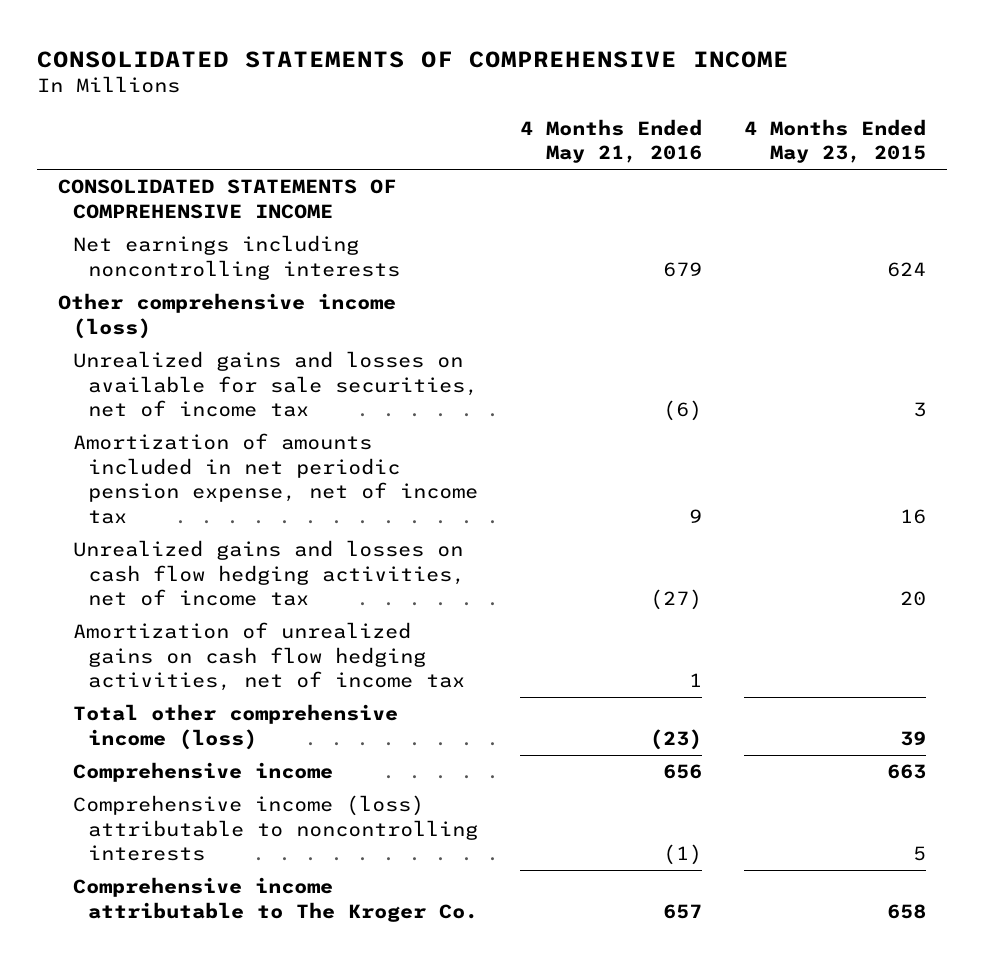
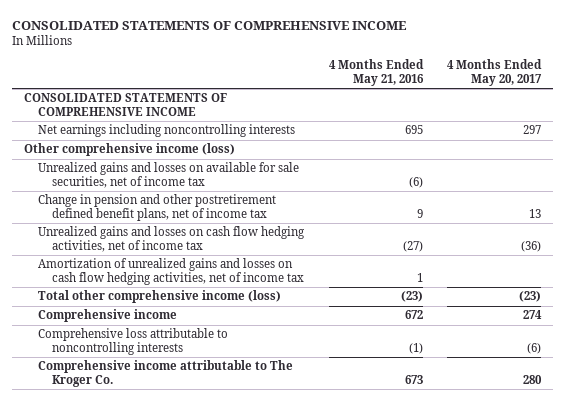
- | 4 Months Ended May 21, 2016 | 4 Months Ended May 23, 2015
+ | 4 Months Ended May 21, 2016 | 4 Months Ended May 20, 2017
- Net earnings including noncontrolling interests | 679 | 624
+ Net earnings including noncontrolling interests | 695 | 297
- Amortization of amounts included in net periodic pension expense, net of income tax | 9 | 16
+ Change in pension and other postretirement defined benefit plans, net of income tax | 9 | 13
- Amortization of unrealized gains on cash flow hedging activities, net of income tax | 1 |
+ Amortization of unrealized gains and losses on cash flow hedging activities, net of income tax | 1 |
- Comprehensive income | 656 | 663
- Comprehensive income (loss) attributable to noncontrolling interests | (1) | 5
- Comprehensive income attributable to The Kroger Co. | 657 | 658
+ Comprehensive income | 672 | 274
+ Comprehensive loss attributable to noncontrolling interests | (1) | (6)
+ Comprehensive income attributable to The Kroger Co. | 673 | 280

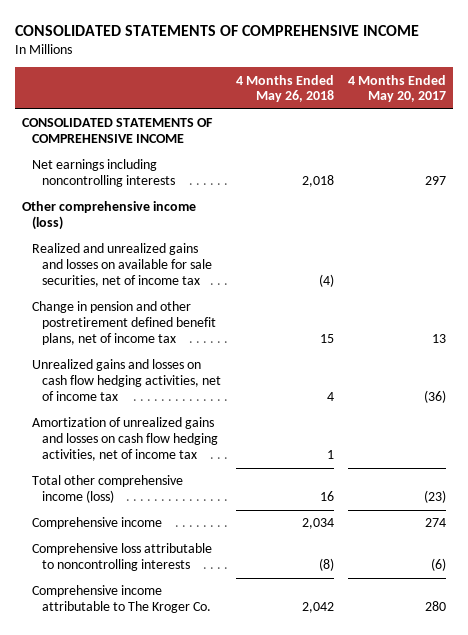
- | 4 Months Ended May 21, 2016 | 4 Months Ended May 20, 2017
+ | 4 Months Ended May 26, 2018 | 4 Months Ended May 20, 2017
- Unrealized gains and losses on available for sale securities, net of income tax | (6) |
+ Realized and unrealized gains and losses on available for sale securities, net of income tax | (4) |

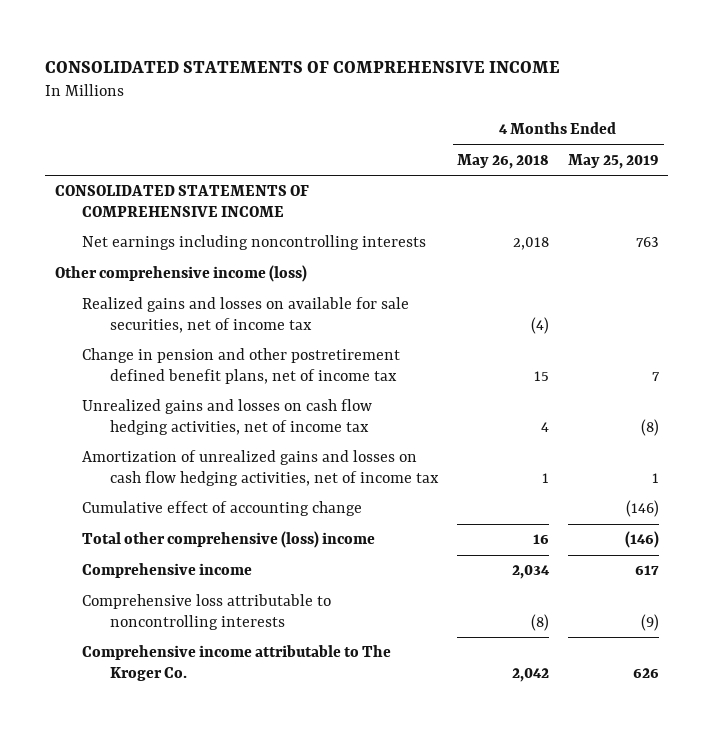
- | 4 Months Ended May 26, 2018 | 4 Months Ended May 20, 2017
+ | 4 Months Ended May 26, 2018 | 4 Months Ended May 25, 2019
- Realized and unrealized gains and losses on available for sale securities, net of income tax | (4) |
+ Realized gains and losses on available for sale securities, net of income tax | (4) |
- Total other comprehensive income (loss) | 16 | (23)
+ Cumulative effect of accounting change | | (146)
+ Total other comprehensive (loss) income | 16 | (146)

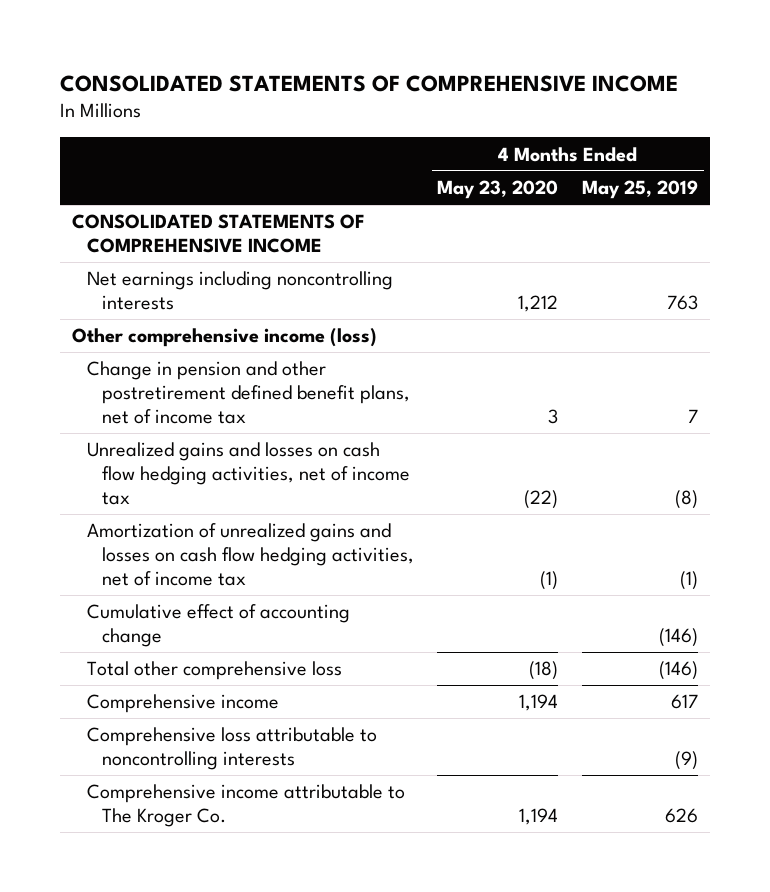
- | 4 Months Ended May 26, 2018 | 4 Months Ended May 25, 2019
+ | 4 Months Ended May 23, 2020 | 4 Months Ended May 25, 2019
- Realized gains and losses on available for sale securities, net of income tax | (4) |
- Amortization of unrealized gains and losses on cash flow hedging activities, net of income tax | 1 | 1
+ Amortization of unrealized gains and losses on cash flow hedging activities, net of income tax | (1) | (1)
- Total other comprehensive (loss) income | 16 | (146)
+ Total other comprehensive loss | (18) | (146)

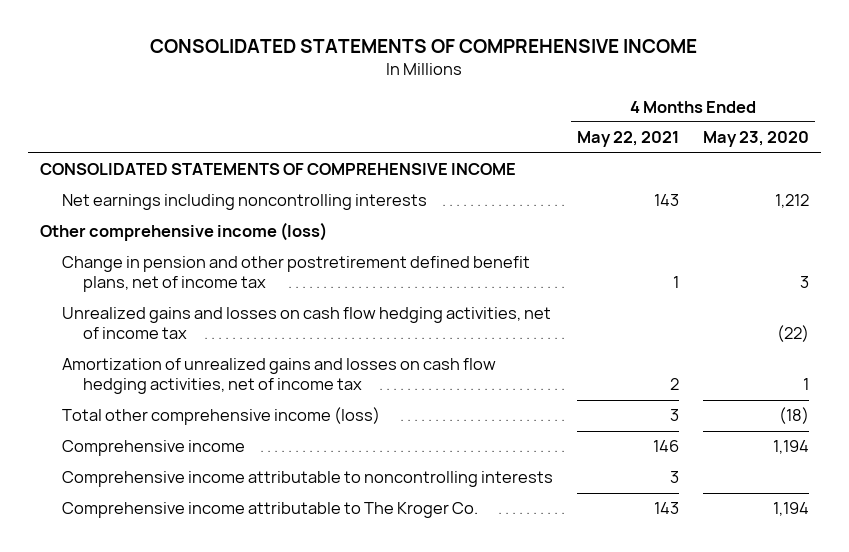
- | 4 Months Ended May 23, 2020 | 4 Months Ended May 25, 2019
+ | 4 Months Ended May 22, 2021 | 4 Months Ended May 23, 2020
- Amortization of unrealized gains and losses on cash flow hedging activities, net of income tax | (1) | (1)
- Cumulative effect of accounting change | | (146)
- Total other comprehensive loss | (18) | (146)
+ Amortization of unrealized gains and losses on cash flow hedging activities, net of income tax | 2 | 1
+ Total other comprehensive income (loss) | 3 | (18)
- Comprehensive loss attributable to noncontrolling interests | | (9)
+ Comprehensive income attributable to noncontrolling interests | 3 |

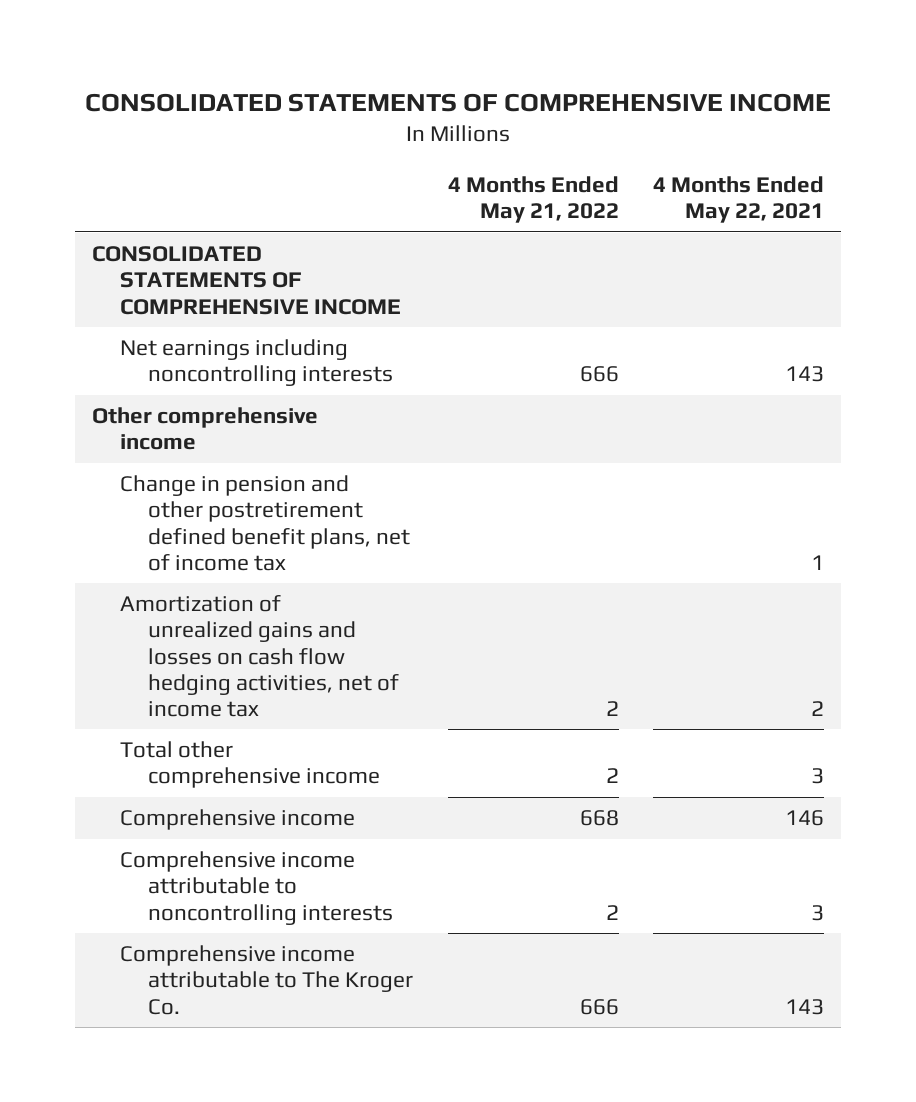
- | 4 Months Ended May 22, 2021 | 4 Months Ended May 23, 2020
+ | 4 Months Ended May 21, 2022 | 4 Months Ended May 22, 2021
- Other comprehensive income (loss)
+ Other comprehensive income
- Unrealized gains and losses on cash flow hedging activities, net of income tax | | (22)
- Total other comprehensive income (loss) | 3 | (18)
+ Total other comprehensive income | 2 | 3

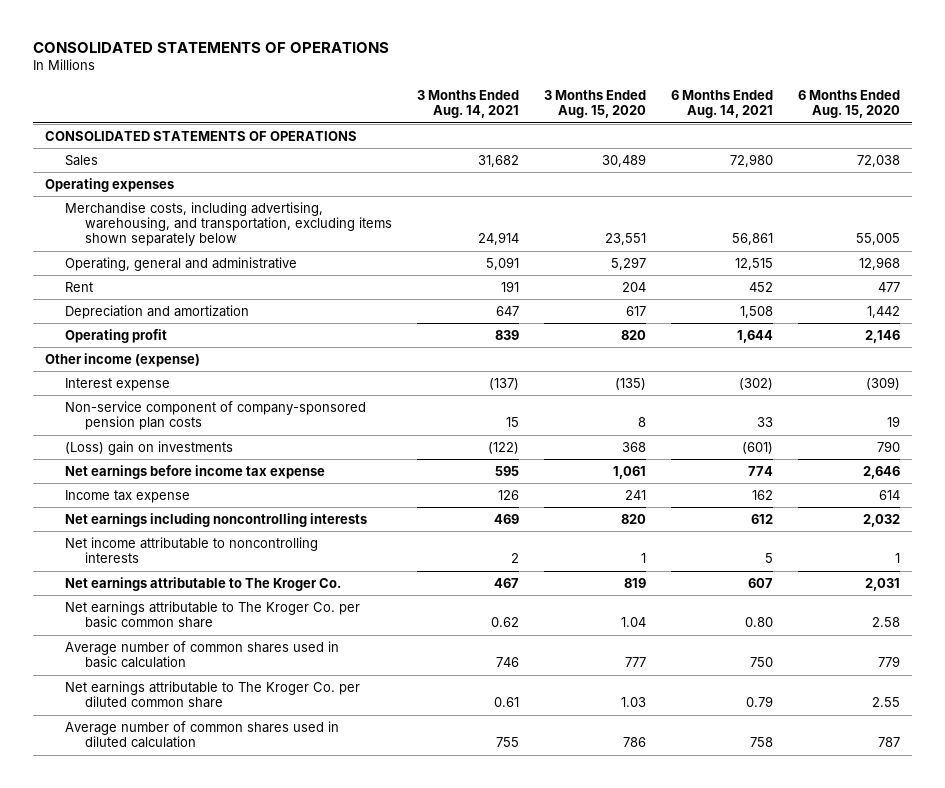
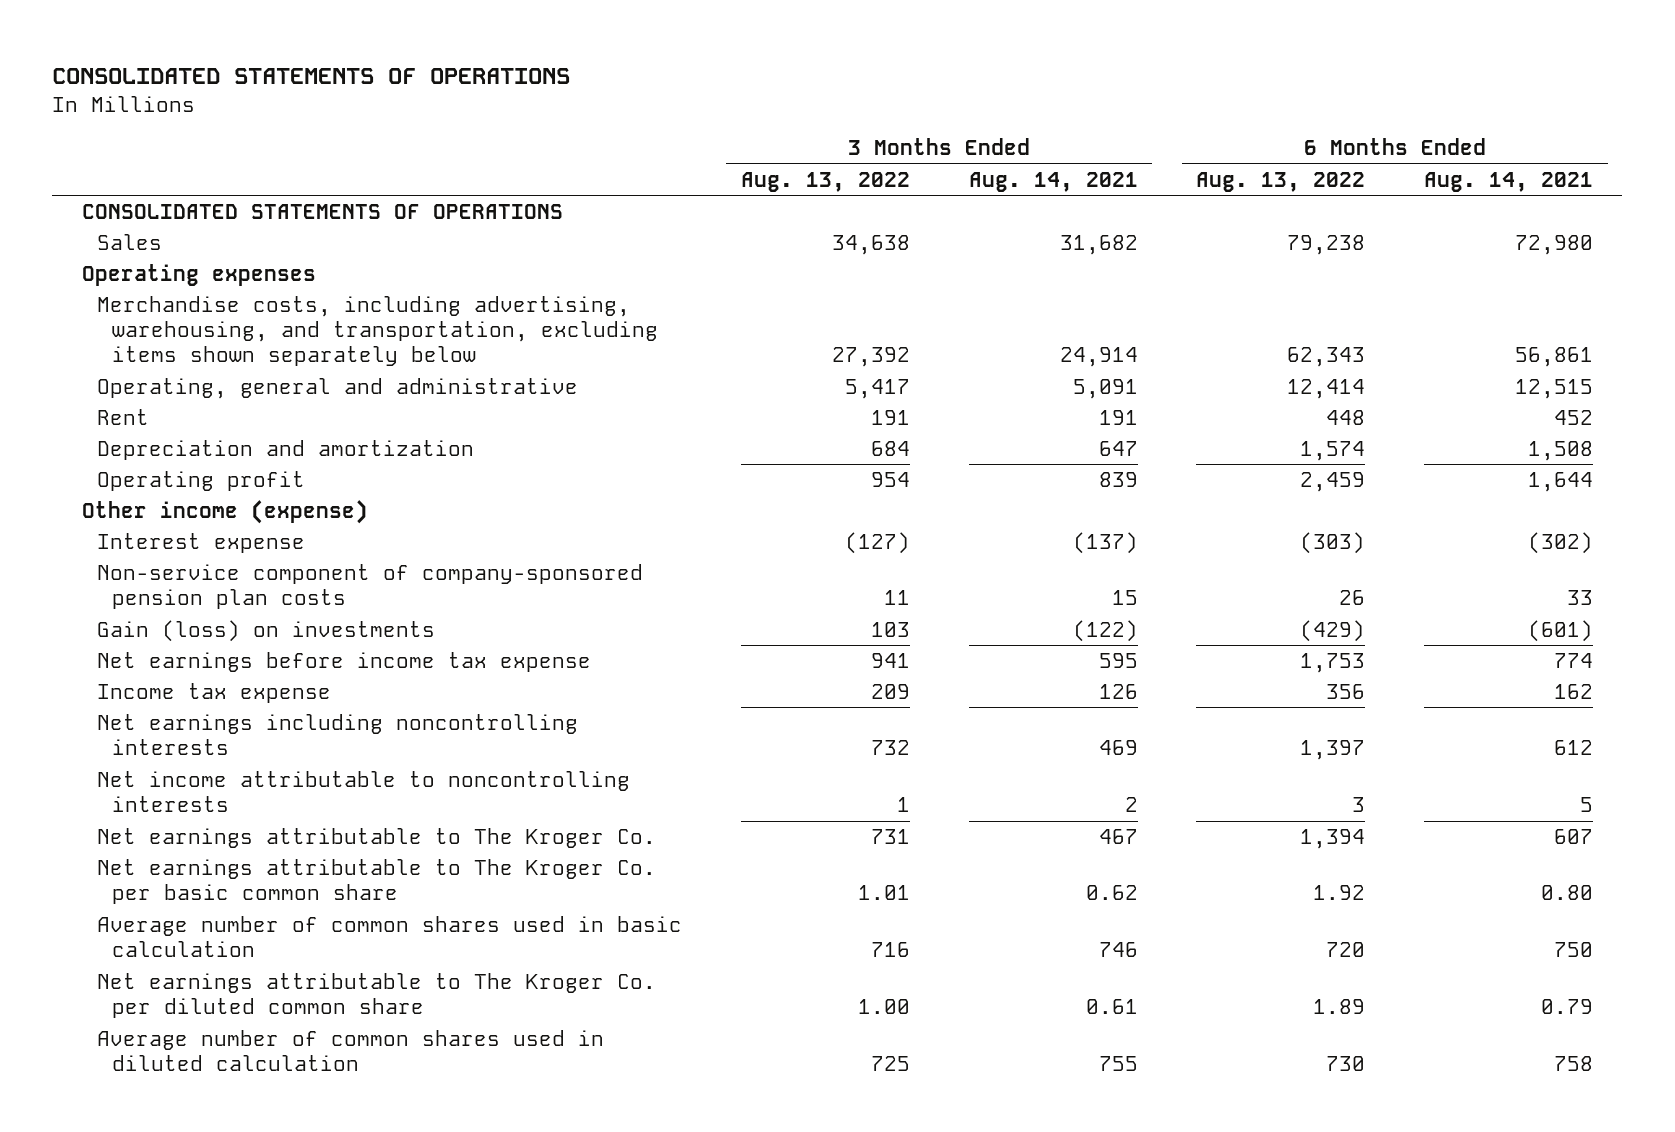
- | 3 Months Ended Aug. 14, 2021 | 3 Months Ended Aug. 15, 2020 | 6 Months Ended Aug. 14, 2021 | 6 Months Ended Aug. 15, 2020
+ | 3 Months Ended Aug. 13, 2022 | 3 Months Ended Aug. 14, 2021 | 6 Months Ended Aug. 13, 2022 | 6 Months Ended Aug. 14, 2021
- (Loss) gain on investments | (122) | 368 | (601) | 790
+ Gain (loss) on investments | 103 | (122) | (429) | (601)

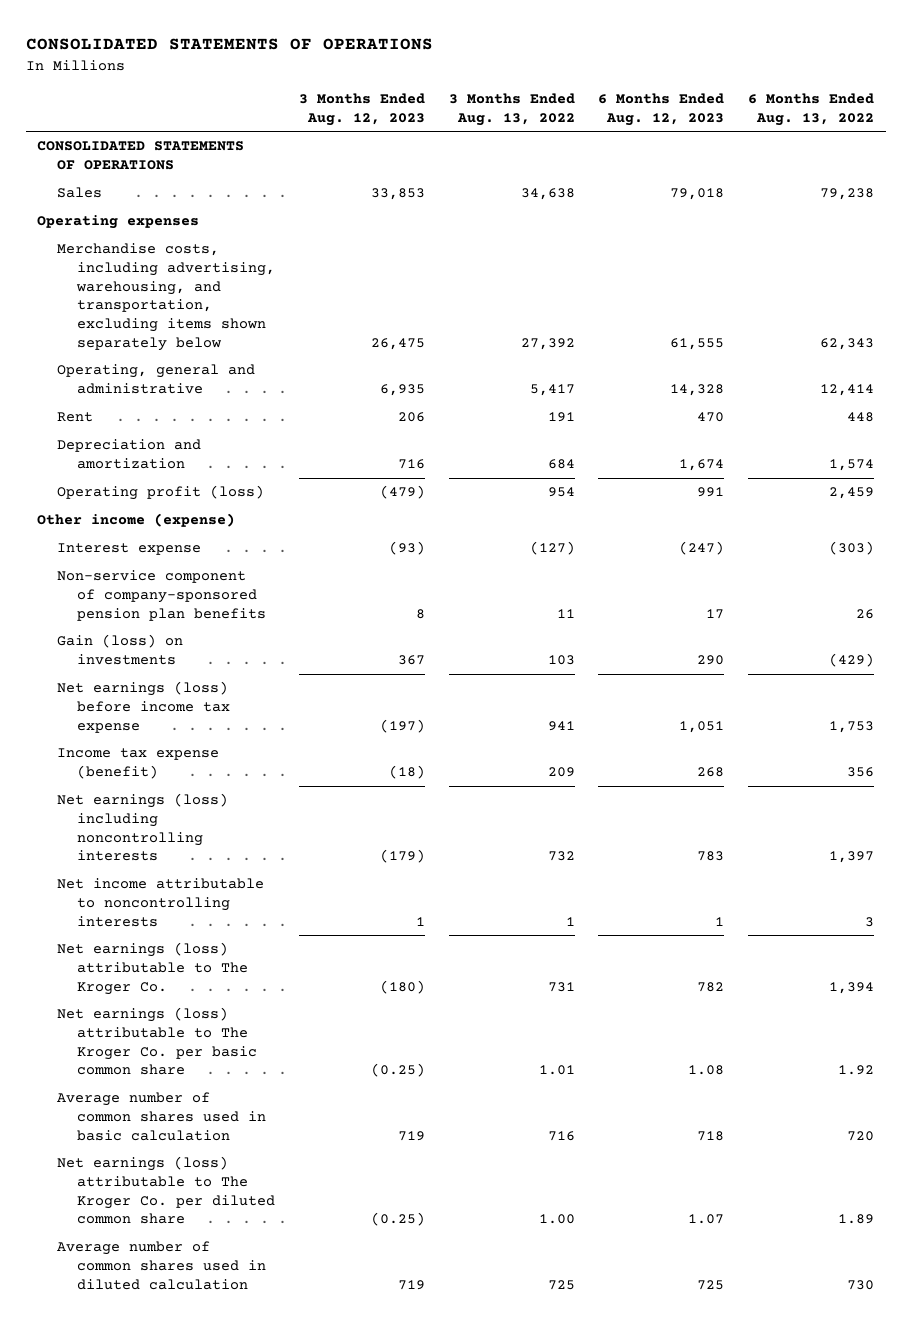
- | 3 Months Ended Aug. 13, 2022 | 3 Months Ended Aug. 14, 2021 | 6 Months Ended Aug. 13, 2022 | 6 Months Ended Aug. 14, 2021
+ | 3 Months Ended Aug. 12, 2023 | 3 Months Ended Aug. 13, 2022 | 6 Months Ended Aug. 12, 2023 | 6 Months Ended Aug. 13, 2022
- Operating profit | 954 | 839 | 2,459 | 1,644
+ Operating profit (loss) | (479) | 954 | 991 | 2,459
- Non-service component of company-sponsored pension plan costs | 11 | 15 | 26 | 33
+ Non-service component of company-sponsored pension plan benefits | 8 | 11 | 17 | 26
- Net earnings before income tax expense | 941 | 595 | 1,753 | 774
- Income tax expense | 209 | 126 | 356 | 162
- Net earnings including noncontrolling interests | 732 | 469 | 1,397 | 612
+ Net earnings (loss) before income tax expense | (197) | 941 | 1,051 | 1,753
+ Income tax expense (benefit) | (18) | 209 | 268 | 356
+ Net earnings (loss) including noncontrolling interests | (179) | 732 | 783 | 1,397
- Net earnings attributable to The Kroger Co. | 731 | 467 | 1,394 | 607
- Net earnings attributable to The Kroger Co. per basic common share | 1.01 | 0.62 | 1.92 | 0.80
+ Net earnings (loss) attributable to The Kroger Co. | (180) | 731 | 782 | 1,394
+ Net earnings (loss) attributable to The Kroger Co. per basic common share | (0.25) | 1.01 | 1.08 | 1.92
- Net earnings attributable to The Kroger Co. per diluted common share | 1.00 | 0.61 | 1.89 | 0.79
+ Net earnings (loss) attributable to The Kroger Co. per diluted common share | (0.25) | 1.00 | 1.07 | 1.89

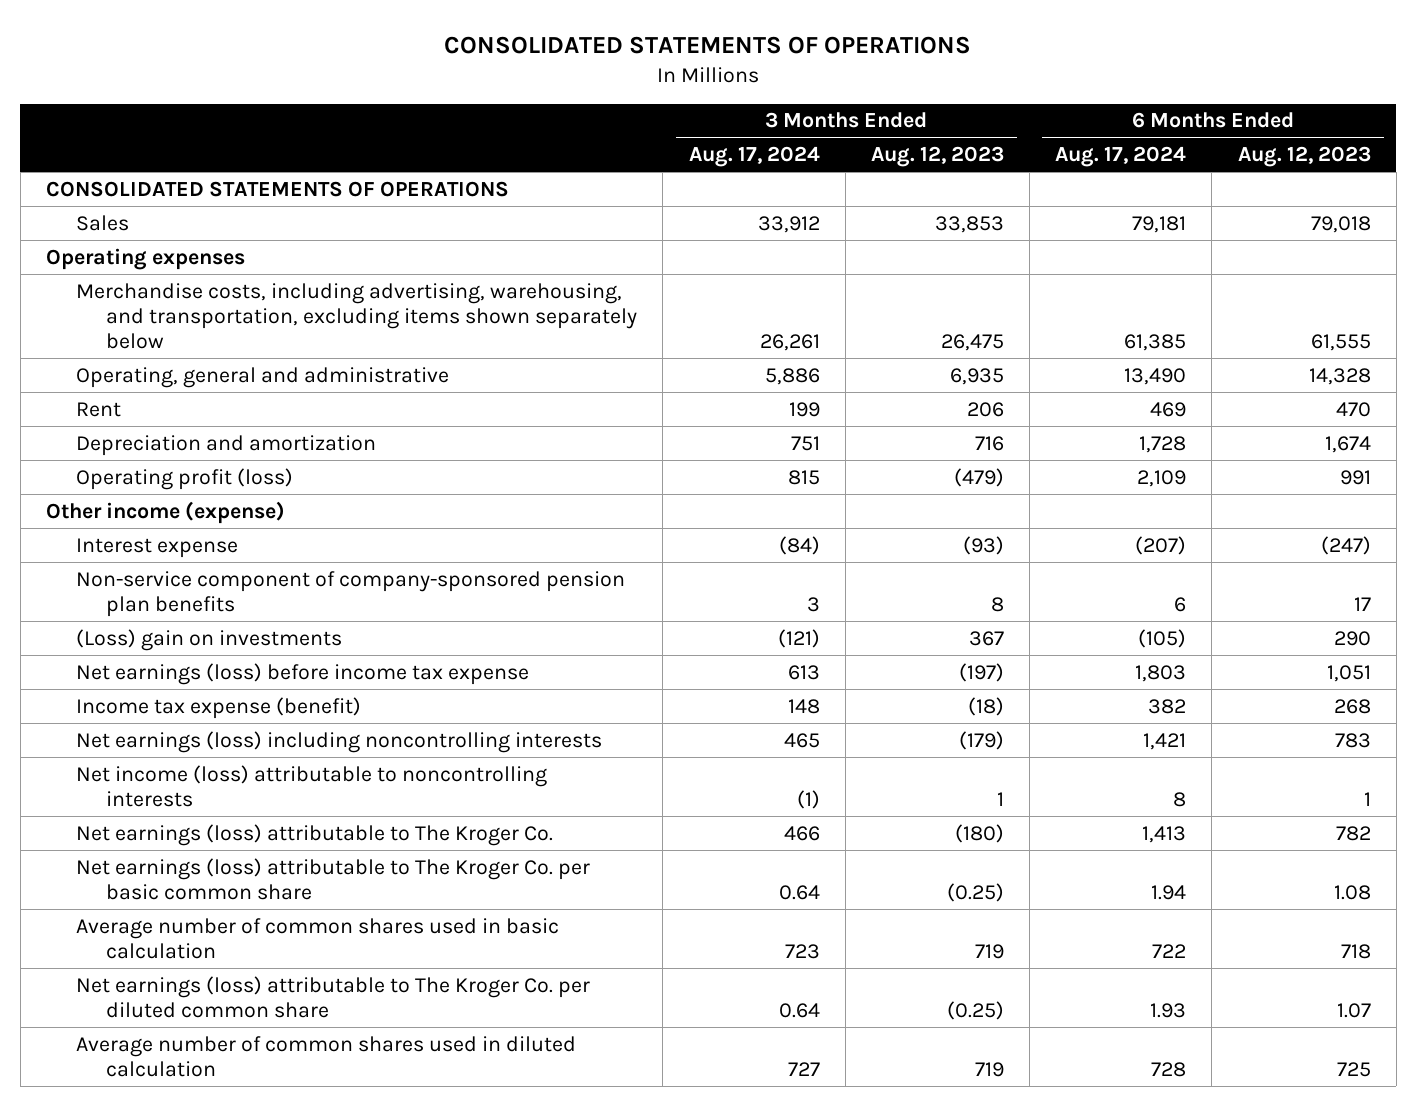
- | 3 Months Ended Aug. 12, 2023 | 3 Months Ended Aug. 13, 2022 | 6 Months Ended Aug. 12, 2023 | 6 Months Ended Aug. 13, 2022
+ | 3 Months Ended Aug. 17, 2024 | 3 Months Ended Aug. 12, 2023 | 6 Months Ended Aug. 17, 2024 | 6 Months Ended Aug. 12, 2023
- Gain (loss) on investments | 367 | 103 | 290 | (429)
+ (Loss) gain on investments | (121) | 367 | (105) | 290
- Net income attributable to noncontrolling interests | 1 | 1 | 1 | 3
+ Net income (loss) attributable to noncontrolling interests | (1) | 1 | 8 | 1

